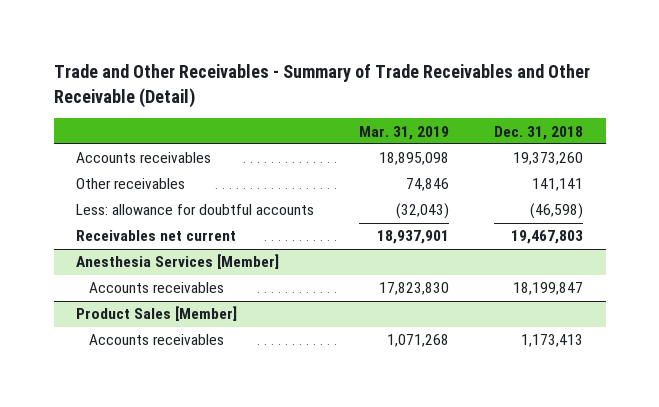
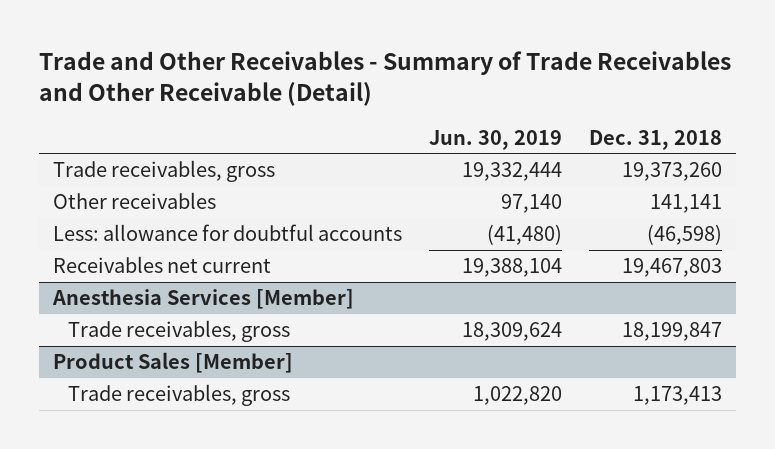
- | Mar. 31, 2019 | Dec. 31, 2018
+ | Jun. 30, 2019 | Dec. 31, 2018
- Accounts receivables | 18,895,098 | 19,373,260
+ Trade receivables, gross | 19,332,444 | 19,373,260
@ Anesthesia Services [Member]
- Accounts receivables | 17,823,830 | 18,199,847
+ Trade receivables, gross | 18,309,624 | 18,199,847
@ Product Sales [Member]
- Accounts receivables | 1,071,268 | 1,173,413
+ Trade receivables, gross | 1,022,820 | 1,173,413

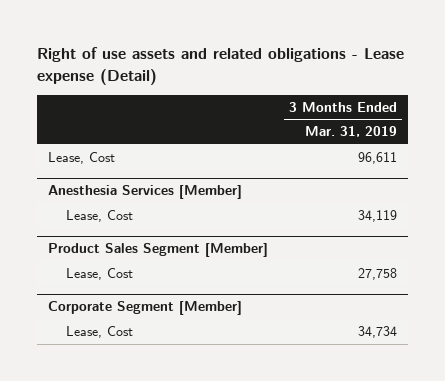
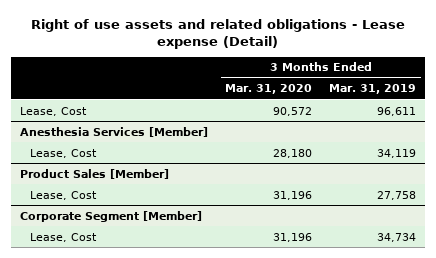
- | 3 Months Ended Mar. 31, 2019
+ | 3 Months Ended Mar. 31, 2020 | 3 Months Ended Mar. 31, 2019
- Product Sales Segment [Member]
+ Product Sales [Member]

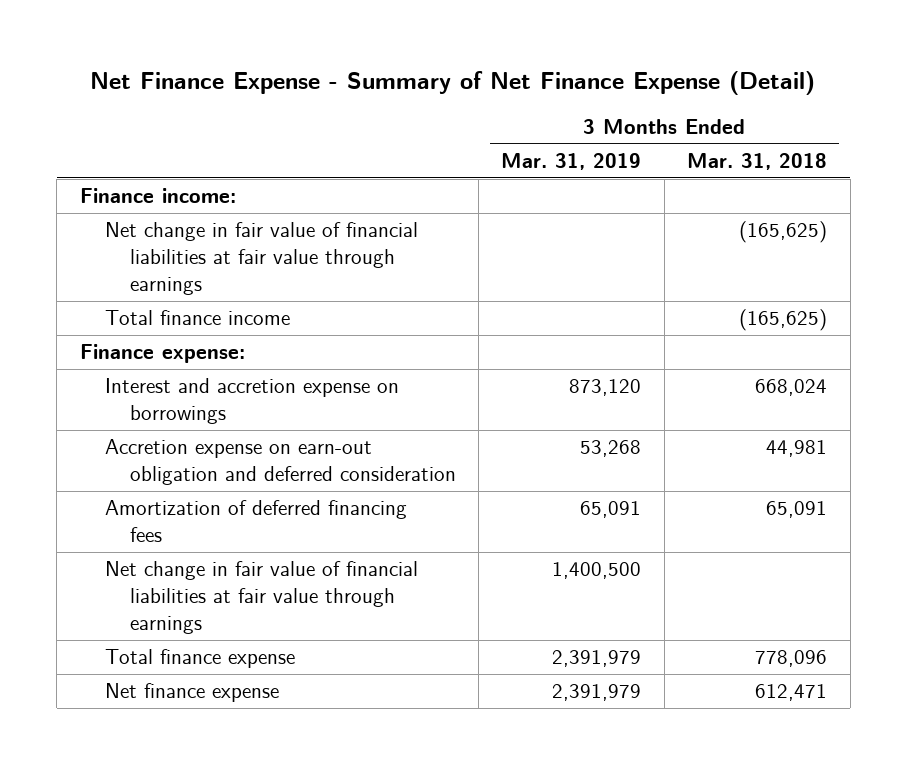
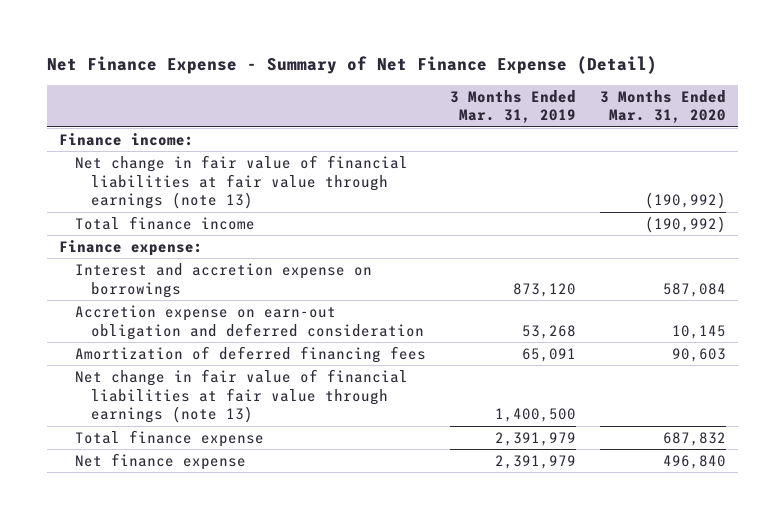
- | 3 Months Ended Mar. 31, 2019 | 3 Months Ended Mar. 31, 2018
+ | 3 Months Ended Mar. 31, 2019 | 3 Months Ended Mar. 31, 2020
- Net change in fair value of financial liabilities at fair value through earnings | | (165,625)
+ Net change in fair value of financial liabilities at fair value through earnings (note 13) | | (190,992)
- Net change in fair value of financial liabilities at fair value through earnings | 1,400,500 |
+ Net change in fair value of financial liabilities at fair value through earnings (note 13) | 1,400,500 |

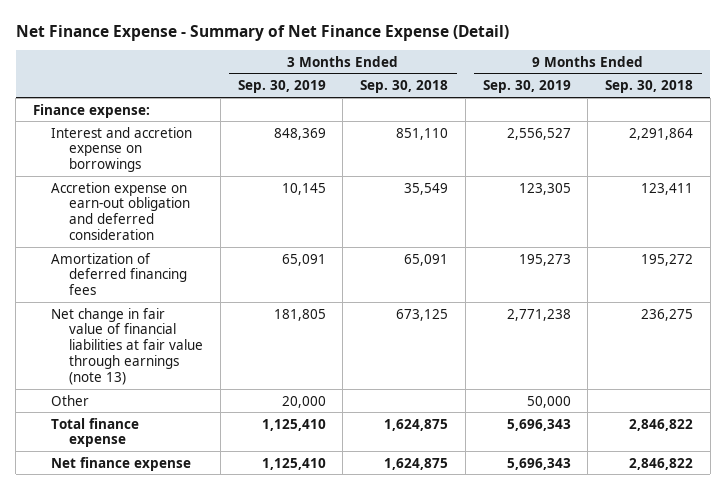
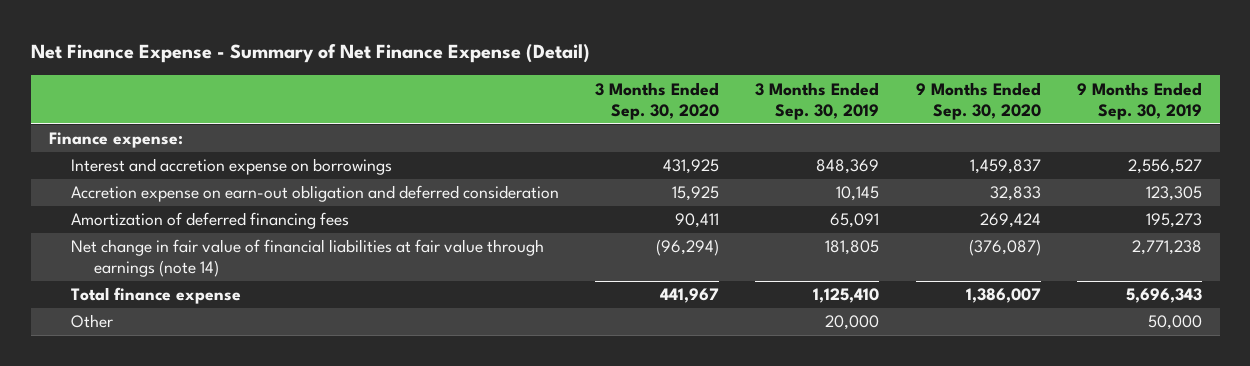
- | 3 Months Ended Sep. 30, 2019 | 3 Months Ended Sep. 30, 2018 | 9 Months Ended Sep. 30, 2019 | 9 Months Ended Sep. 30, 2018
+ | 3 Months Ended Sep. 30, 2020 | 3 Months Ended Sep. 30, 2019 | 9 Months Ended Sep. 30, 2020 | 9 Months Ended Sep. 30, 2019
- Net change in fair value of financial liabilities at fair value through earnings (note 13) | 181,805 | 673,125 | 2,771,238 | 236,275
+ Net change in fair value of financial liabilities at fair value through earnings (note 14) | (96,294) | 181,805 | (376,087) | 2,771,238
- Net finance expense | 1,125,410 | 1,624,875 | 5,696,343 | 2,846,822
moved down: Other | | 20,000 | | 50,000

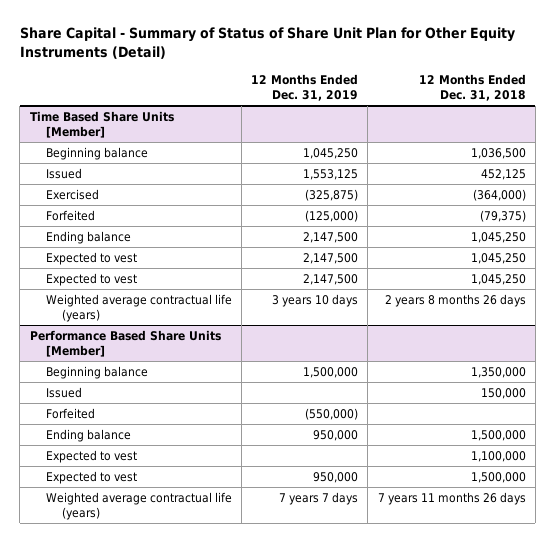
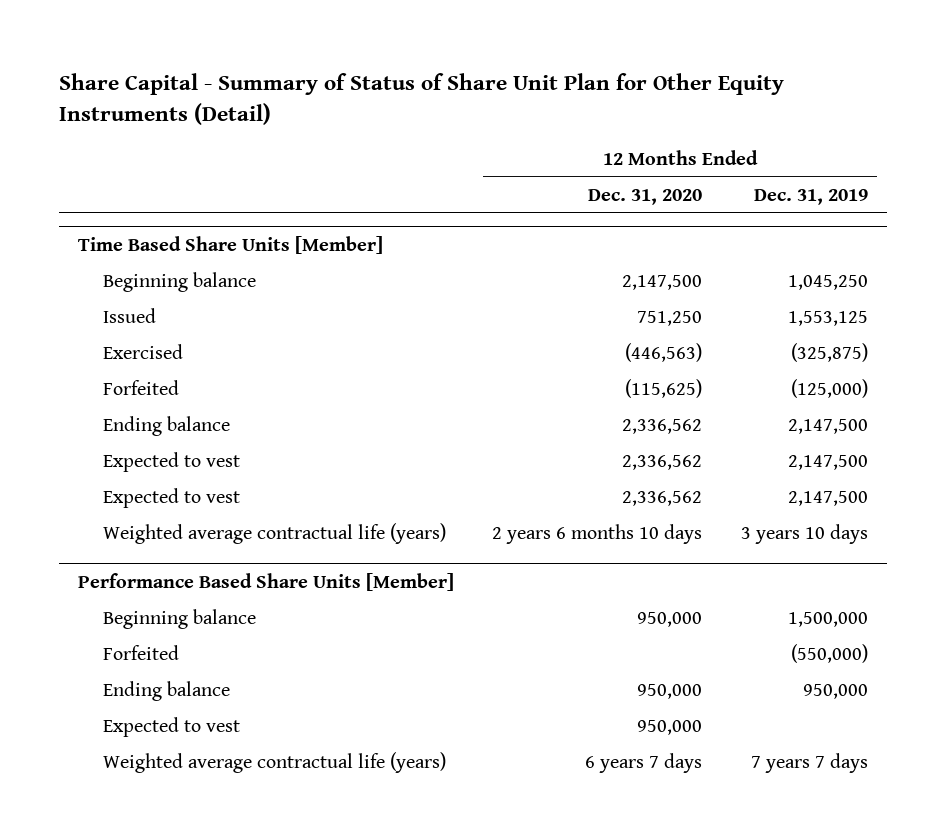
- | 12 Months Ended Dec. 31, 2019 | 12 Months Ended Dec. 31, 2018
+ | 12 Months Ended Dec. 31, 2020 | 12 Months Ended Dec. 31, 2019
@ Performance Based Share Units [Member]
- Issued | | 150,000
- Expected to vest | 950,000 | 1,500,000

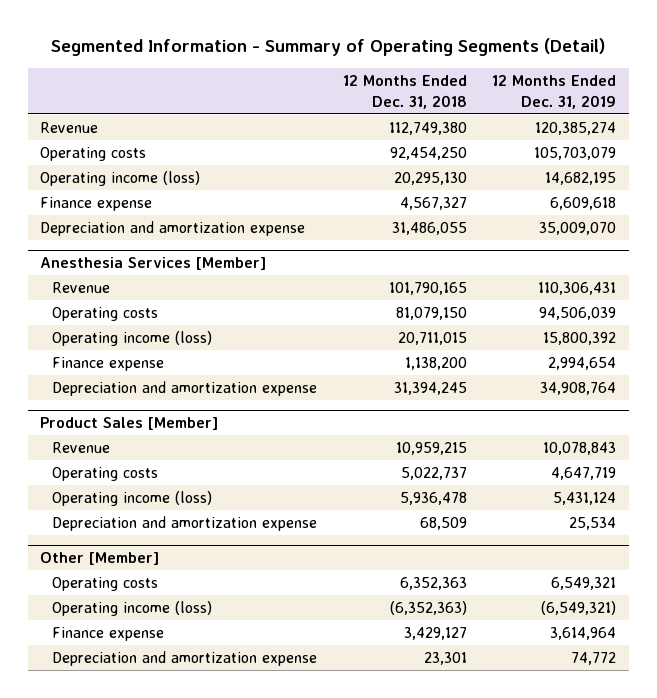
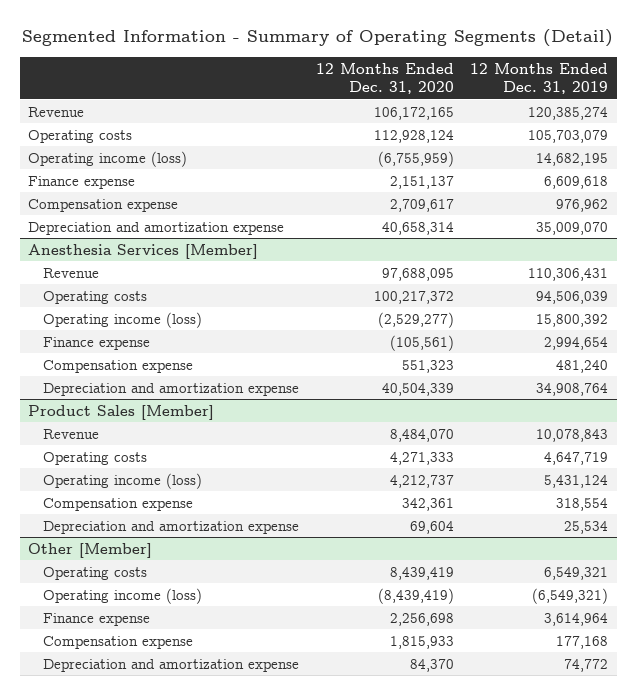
- | 12 Months Ended Dec. 31, 2018 | 12 Months Ended Dec. 31, 2019
+ | 12 Months Ended Dec. 31, 2020 | 12 Months Ended Dec. 31, 2019
+ Compensation expense | 2,709,617 | 976,962
@ Anesthesia Services [Member]
+ Compensation expense | 551,323 | 481,240
@ Product Sales [Member]
+ Compensation expense | 342,361 | 318,554
@ Other [Member]
+ Compensation expense | 1,815,933 | 177,168

